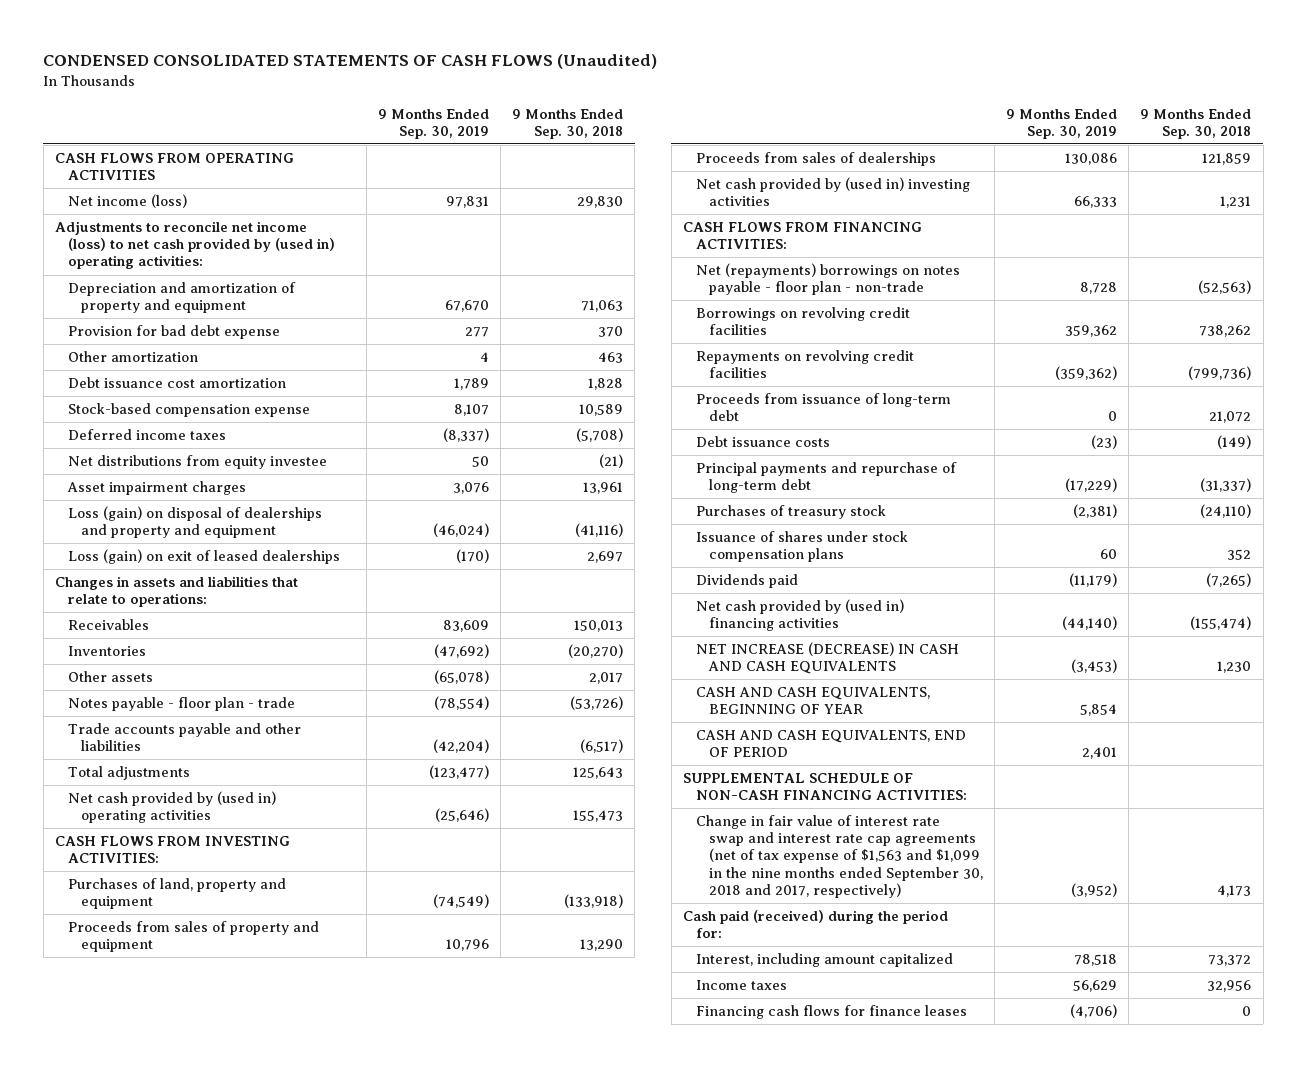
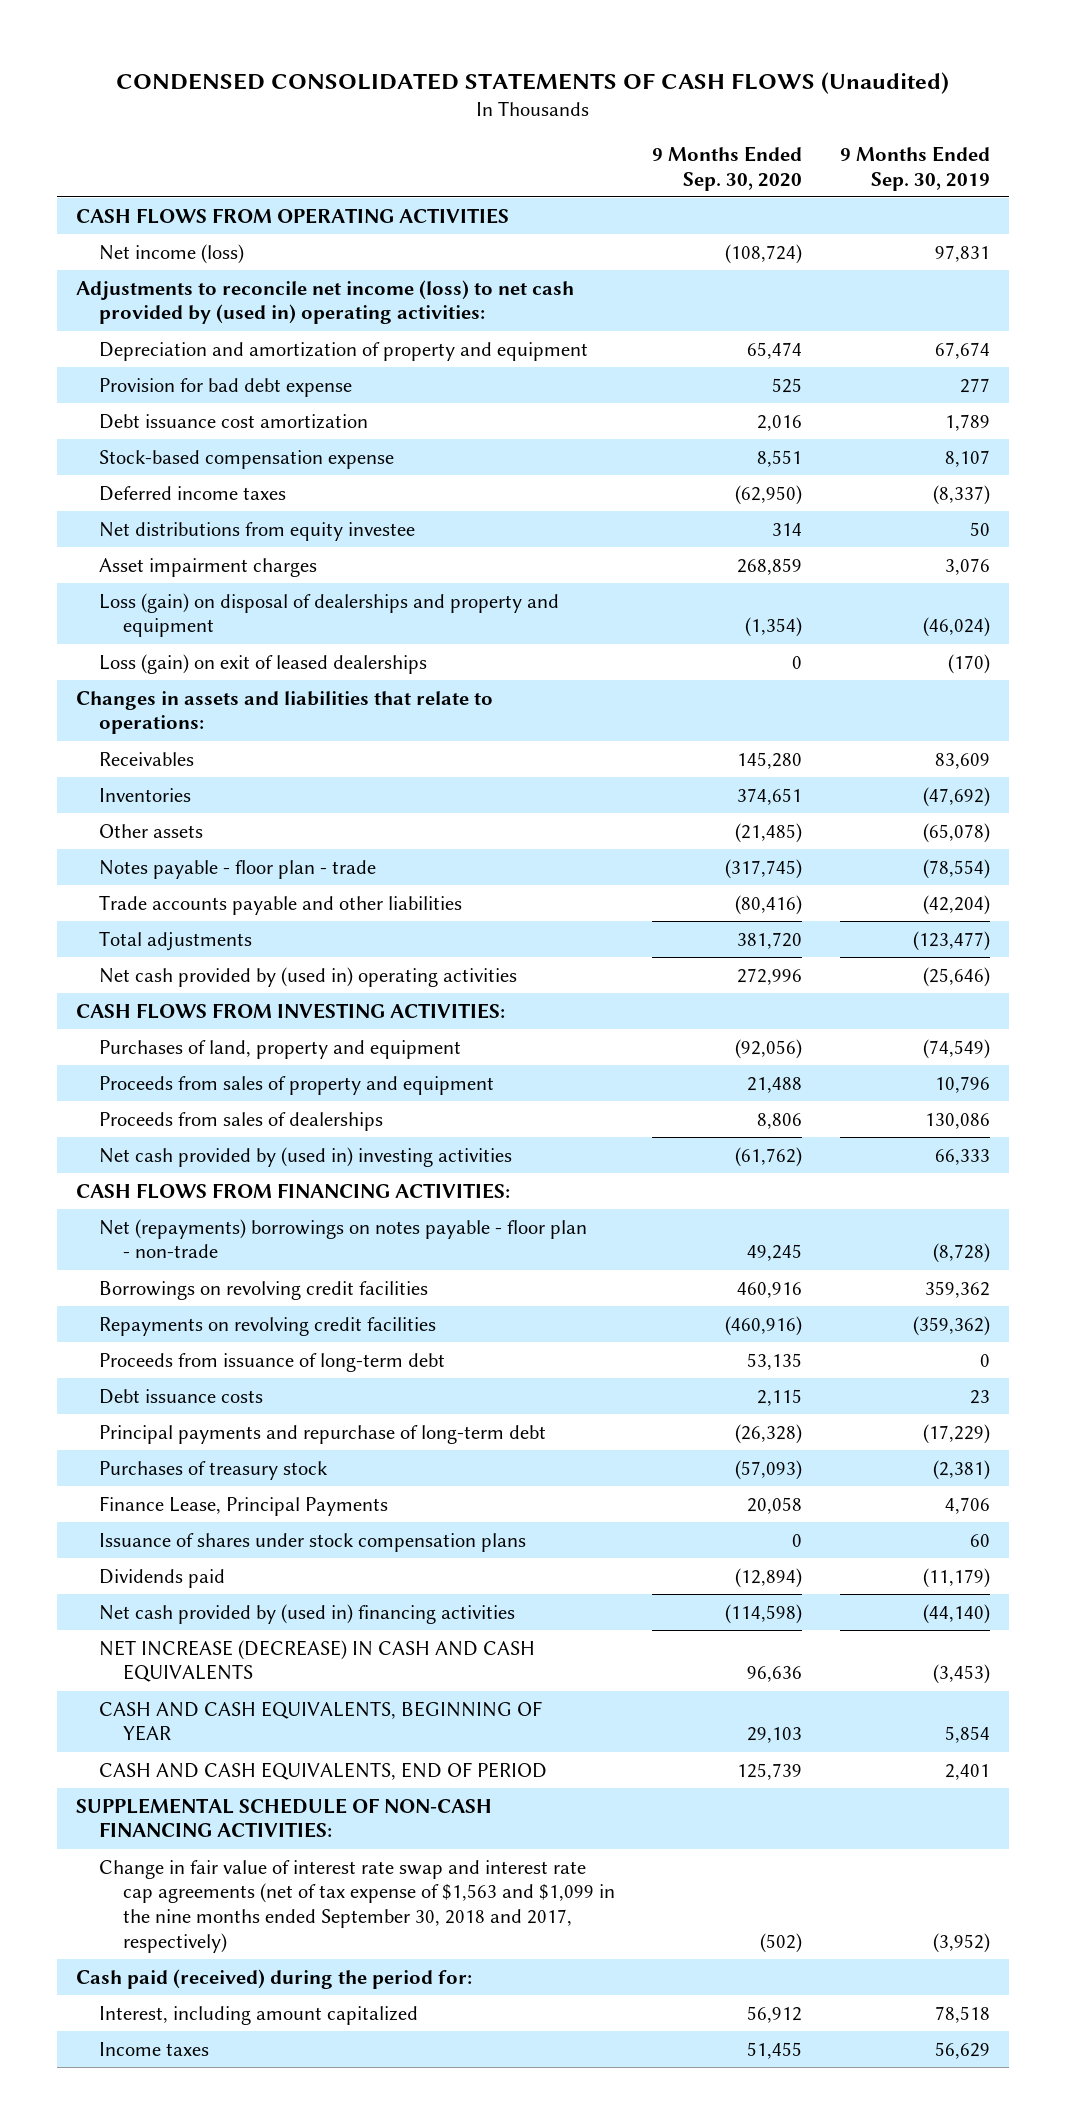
- | 9 Months Ended Sep. 30, 2019 | 9 Months Ended Sep. 30, 2018
+ | 9 Months Ended Sep. 30, 2020 | 9 Months Ended Sep. 30, 2019
- Depreciation and amortization of property and equipment | 67,670 | 71,063
+ Depreciation and amortization of property and equipment | 65,474 | 67,674
- Other amortization | 4 | 463
- Net (repayments) borrowings on notes payable - floor plan - non-trade | 8,728 | (52,563)
+ Net (repayments) borrowings on notes payable - floor plan - non-trade | 49,245 | (8,728)
- Debt issuance costs | (23) | (149)
+ Debt issuance costs | 2,115 | 23
+ Finance Lease, Principal Payments | 20,058 | 4,706
- Financing cash flows for finance leases | (4,706) | 0

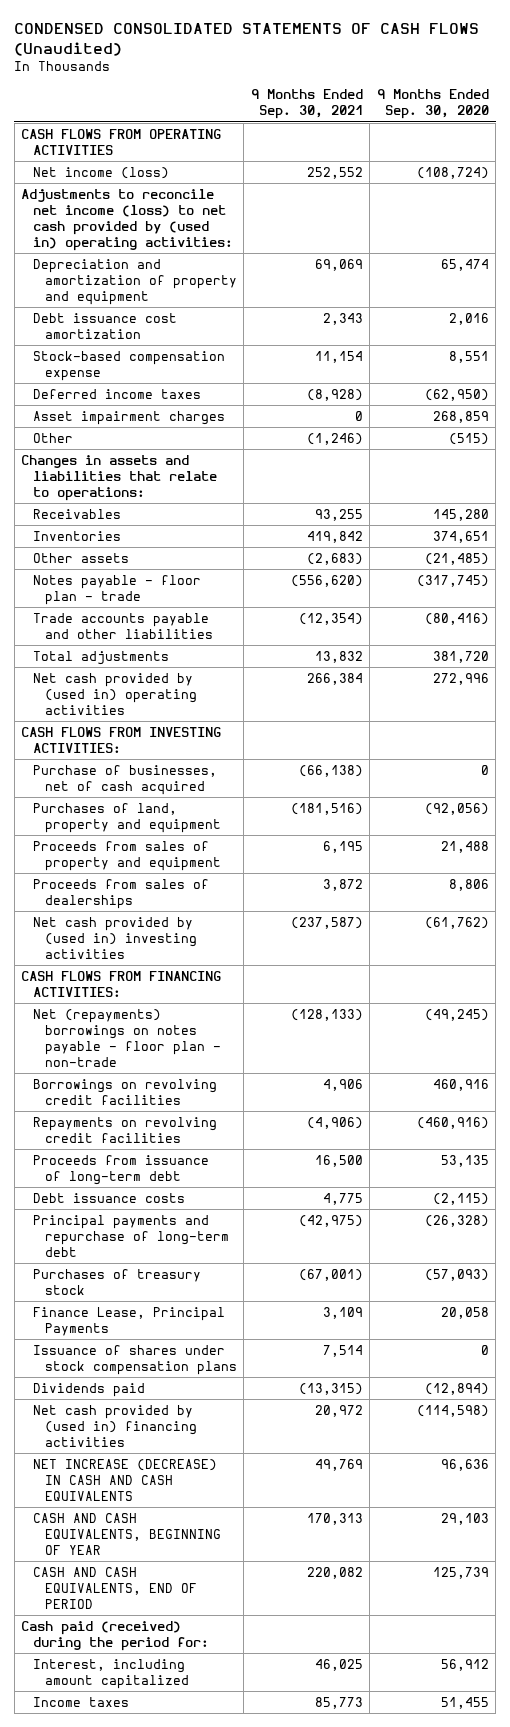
- | 9 Months Ended Sep. 30, 2020 | 9 Months Ended Sep. 30, 2019
+ | 9 Months Ended Sep. 30, 2021 | 9 Months Ended Sep. 30, 2020
- Provision for bad debt expense | 525 | 277
- Net distributions from equity investee | 314 | 50
- Loss (gain) on disposal of dealerships and property and equipment | (1,354) | (46,024)
- Loss (gain) on exit of leased dealerships | 0 | (170)
+ Other | (1,246) | (515)
+ Purchase of businesses, net of cash acquired | (66,138) | 0
- Net (repayments) borrowings on notes payable - floor plan - non-trade | 49,245 | (8,728)
+ Net (repayments) borrowings on notes payable - floor plan - non-trade | (128,133) | (49,245)
- Debt issuance costs | 2,115 | 23
+ Debt issuance costs | 4,775 | (2,115)
- SUPPLEMENTAL SCHEDULE OF NON-CASH FINANCING ACTIVITIES:
- Change in fair value of interest rate swap and interest rate cap agreements (net of tax expense of $1,563 and $1,099 in the nine months ended September 30, 2018 and 2017, respectively) | (502) | (3,952)

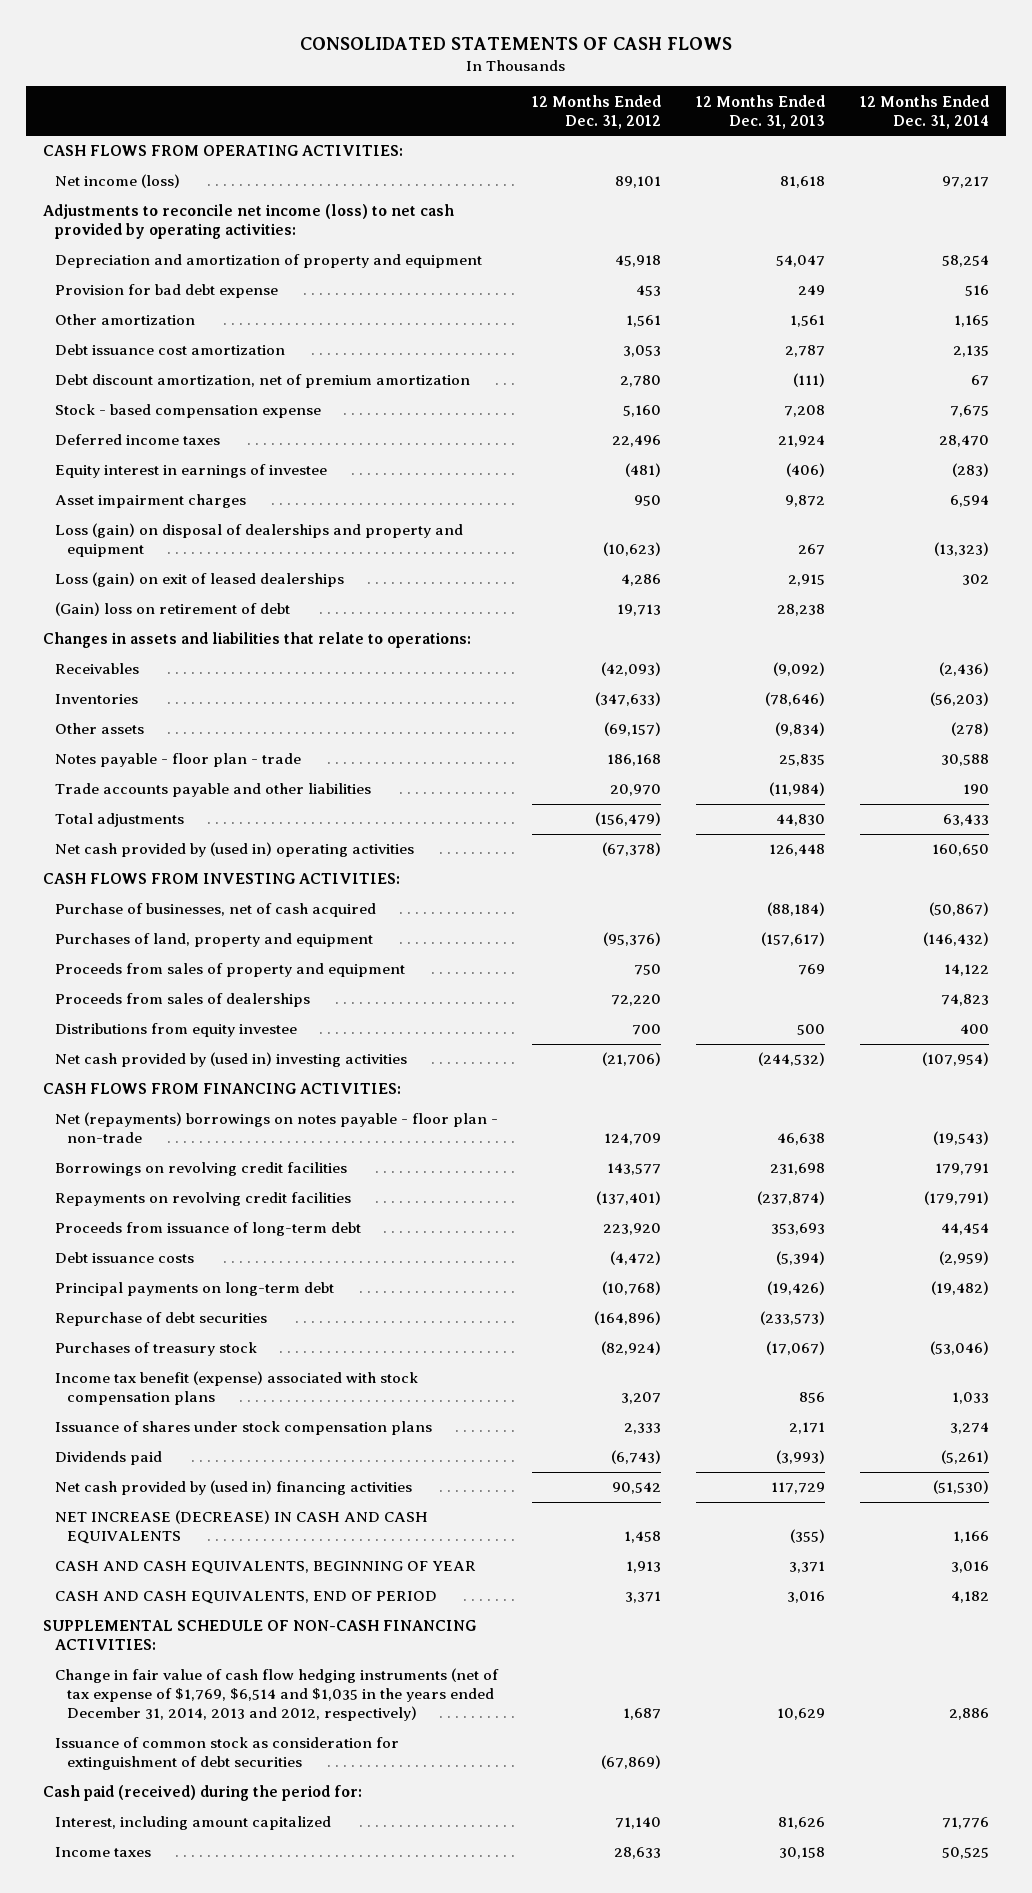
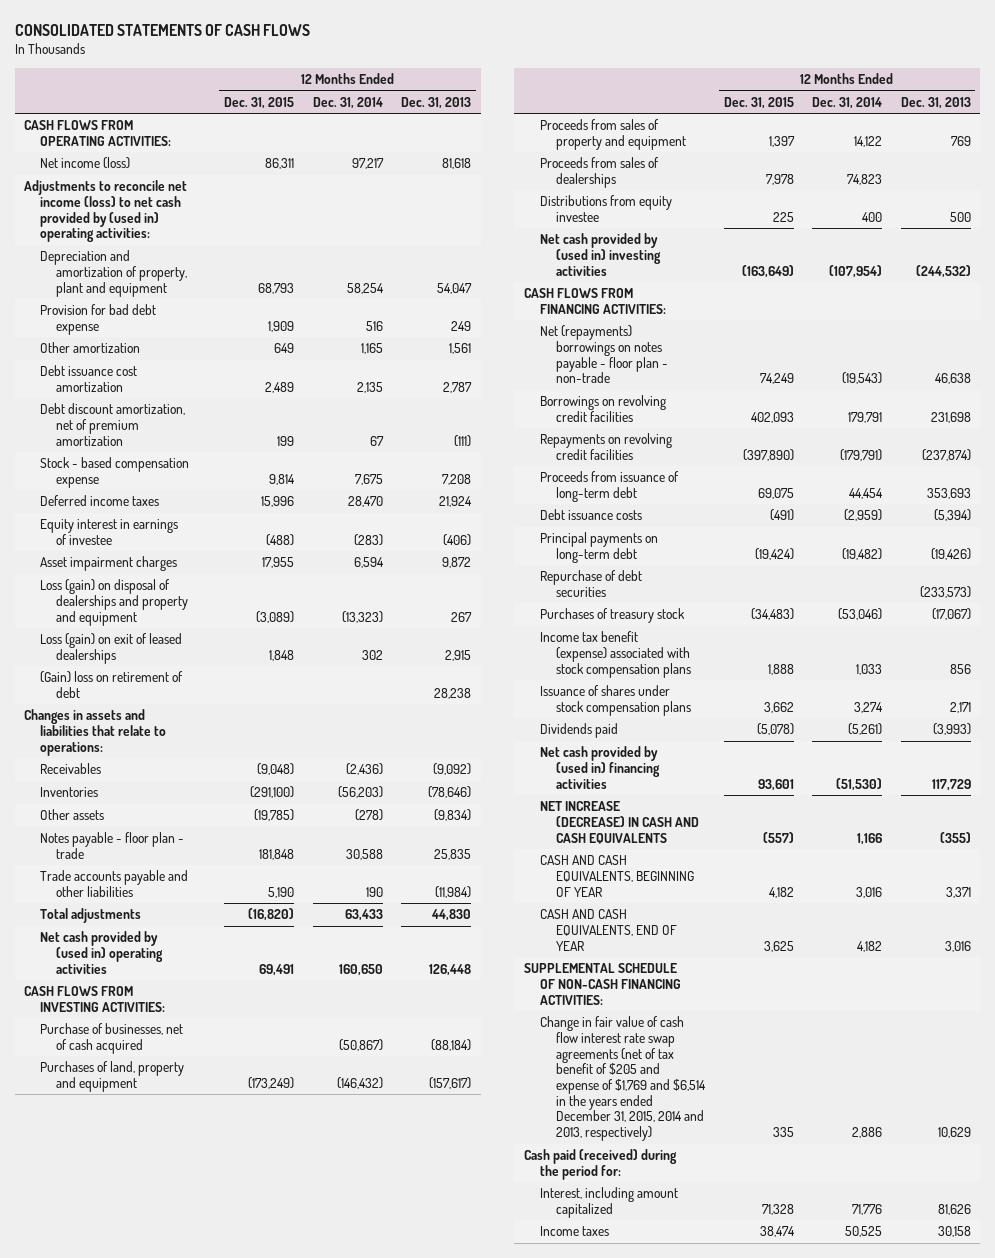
- | 12 Months Ended Dec. 31, 2012 | 12 Months Ended Dec. 31, 2013 | 12 Months Ended Dec. 31, 2014
+ | 12 Months Ended Dec. 31, 2015 | 12 Months Ended Dec. 31, 2014 | 12 Months Ended Dec. 31, 2013
- Adjustments to reconcile net income (loss) to net cash provided by operating activities:
- Depreciation and amortization of property and equipment | 45,918 | 54,047 | 58,254
+ Adjustments to reconcile net income (loss) to net cash provided by (used in) operating activities:
+ Depreciation and amortization of property, plant and equipment | 68,793 | 58,254 | 54,047
- CASH AND CASH EQUIVALENTS, END OF PERIOD | 3,371 | 3,016 | 4,182
+ CASH AND CASH EQUIVALENTS, END OF YEAR | 3,625 | 4,182 | 3,016
- Change in fair value of cash flow hedging instruments (net of tax expense of $1,769, $6,514 and $1,035 in the years ended December 31, 2014, 2013 and 2012, respectively) | 1,687 | 10,629 | 2,886
- Issuance of common stock as consideration for extinguishment of debt securities | (67,869) | |
+ Change in fair value of cash flow interest rate swap agreements (net of tax benefit of $205 and expense of $1,769 and $6,514 in the years ended December 31, 2015, 2014 and 2013, respectively) | 335 | 2,886 | 10,629

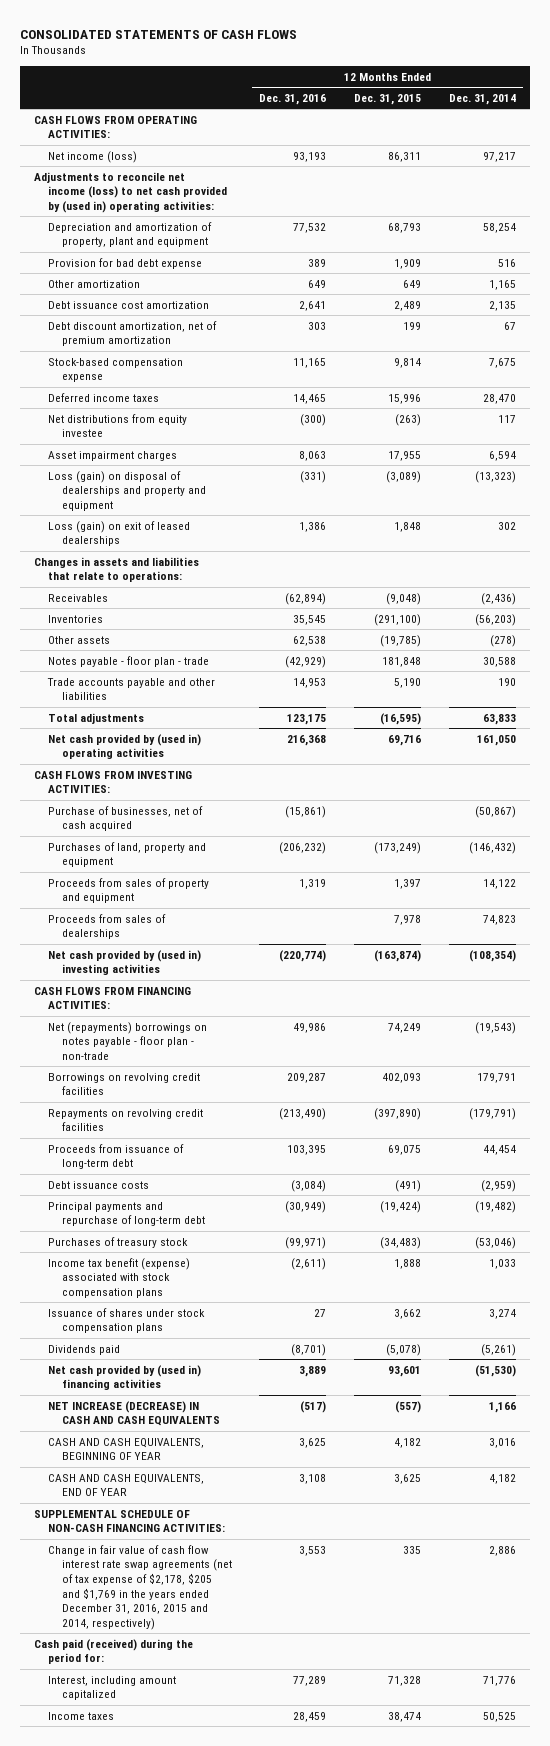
- | 12 Months Ended Dec. 31, 2015 | 12 Months Ended Dec. 31, 2014 | 12 Months Ended Dec. 31, 2013
+ | 12 Months Ended Dec. 31, 2016 | 12 Months Ended Dec. 31, 2015 | 12 Months Ended Dec. 31, 2014
- Stock - based compensation expense | 9,814 | 7,675 | 7,208
+ Stock-based compensation expense | 11,165 | 9,814 | 7,675
- Equity interest in earnings of investee | (488) | (283) | (406)
+ Net distributions from equity investee | (300) | (263) | 117
- (Gain) loss on retirement of debt | | | 28,238
- Total adjustments | (16,820) | 63,433 | 44,830
- Net cash provided by (used in) operating activities | 69,491 | 160,650 | 126,448
+ Total adjustments | 123,175 | (16,595) | 63,833
+ Net cash provided by (used in) operating activities | 216,368 | 69,716 | 161,050
- Distributions from equity investee | 225 | 400 | 500
- Net cash provided by (used in) investing activities | (163,649) | (107,954) | (244,532)
+ Net cash provided by (used in) investing activities | (220,774) | (163,874) | (108,354)
- Principal payments on long-term debt | (19,424) | (19,482) | (19,426)
- Repurchase of debt securities | | | (233,573)
+ Principal payments and repurchase of long-term debt | (30,949) | (19,424) | (19,482)
- Change in fair value of cash flow interest rate swap agreements (net of tax benefit of $205 and expense of $1,769 and $6,514 in the years ended December 31, 2015, 2014 and 2013, respectively) | 335 | 2,886 | 10,629
+ Change in fair value of cash flow interest rate swap agreements (net of tax expense of $2,178, $205 and $1,769 in the years ended December 31, 2016, 2015 and 2014, respectively) | 3,553 | 335 | 2,886

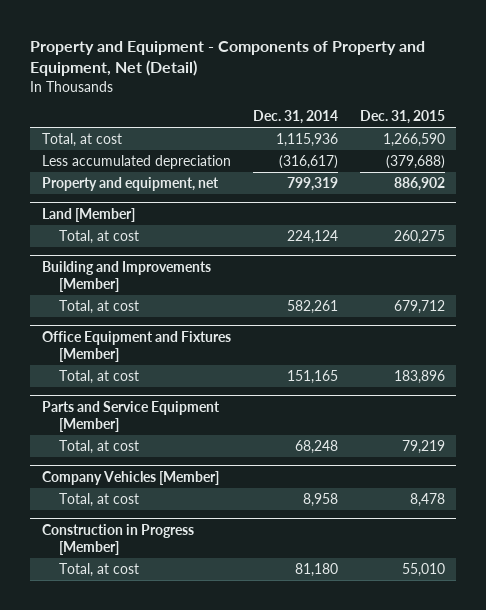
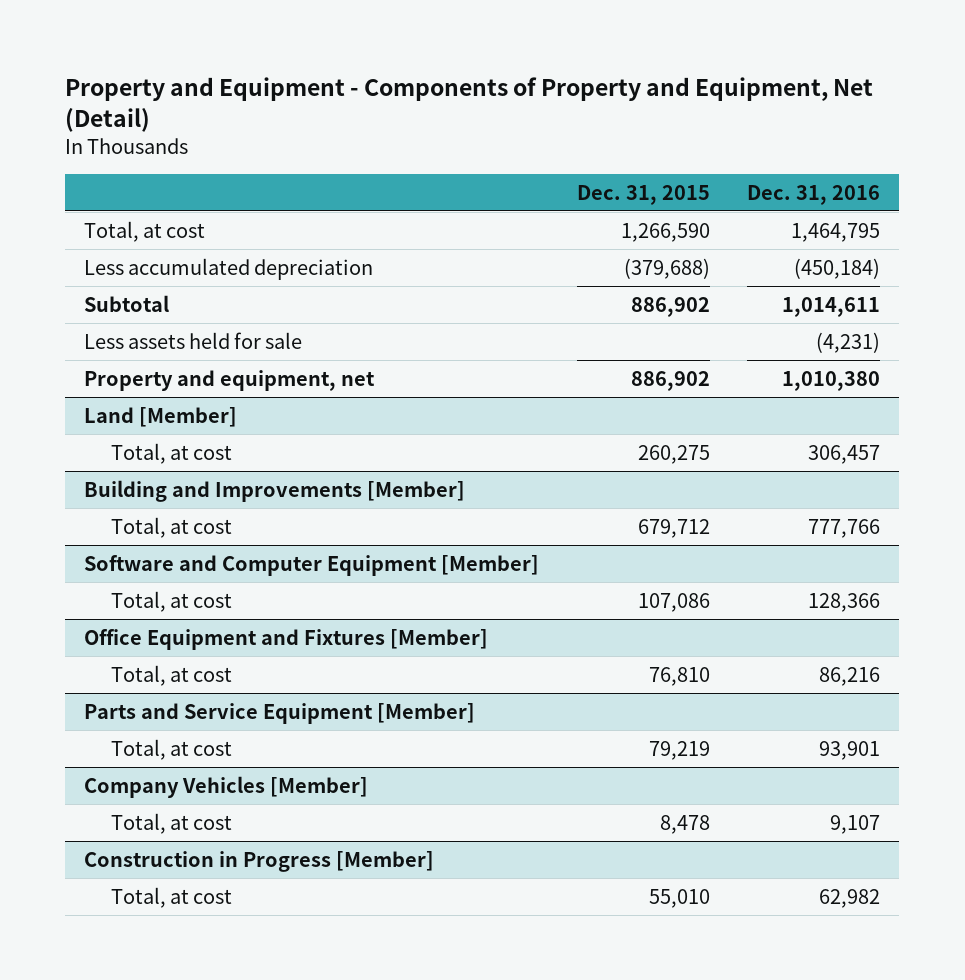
- | Dec. 31, 2014 | Dec. 31, 2015
+ | Dec. 31, 2015 | Dec. 31, 2016
+ Subtotal | 886,902 | 1,014,611
+ Less assets held for sale | | (4,231)
+ Software and Computer Equipment [Member]
+ Total, at cost | 107,086 | 128,366
@ Office Equipment and Fixtures [Member]
- Total, at cost | 151,165 | 183,896
+ Total, at cost | 76,810 | 86,216

